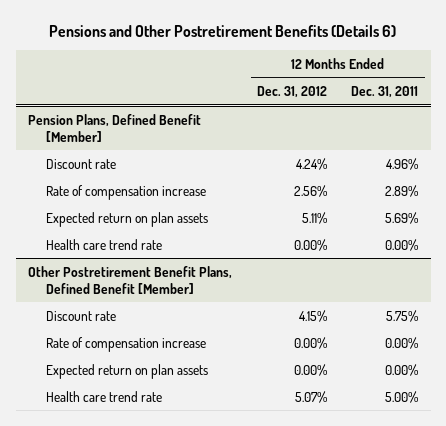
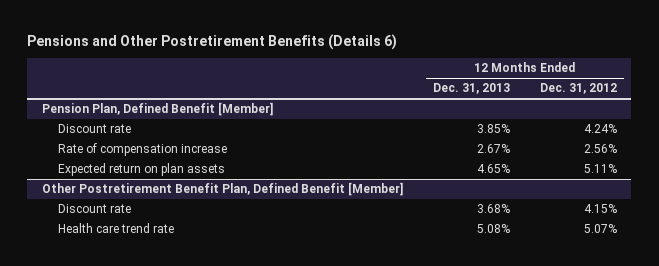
- | 12 Months Ended Dec. 31, 2012 | 12 Months Ended Dec. 31, 2011
+ | 12 Months Ended Dec. 31, 2013 | 12 Months Ended Dec. 31, 2012
- Pension Plans, Defined Benefit [Member]
+ Pension Plan, Defined Benefit [Member]
- Health care trend rate | 0.00% | 0.00%
- Other Postretirement Benefit Plans, Defined Benefit [Member]
+ Other Postretirement Benefit Plan, Defined Benefit [Member]
- Rate of compensation increase | 0.00% | 0.00%
- Expected return on plan assets | 0.00% | 0.00%

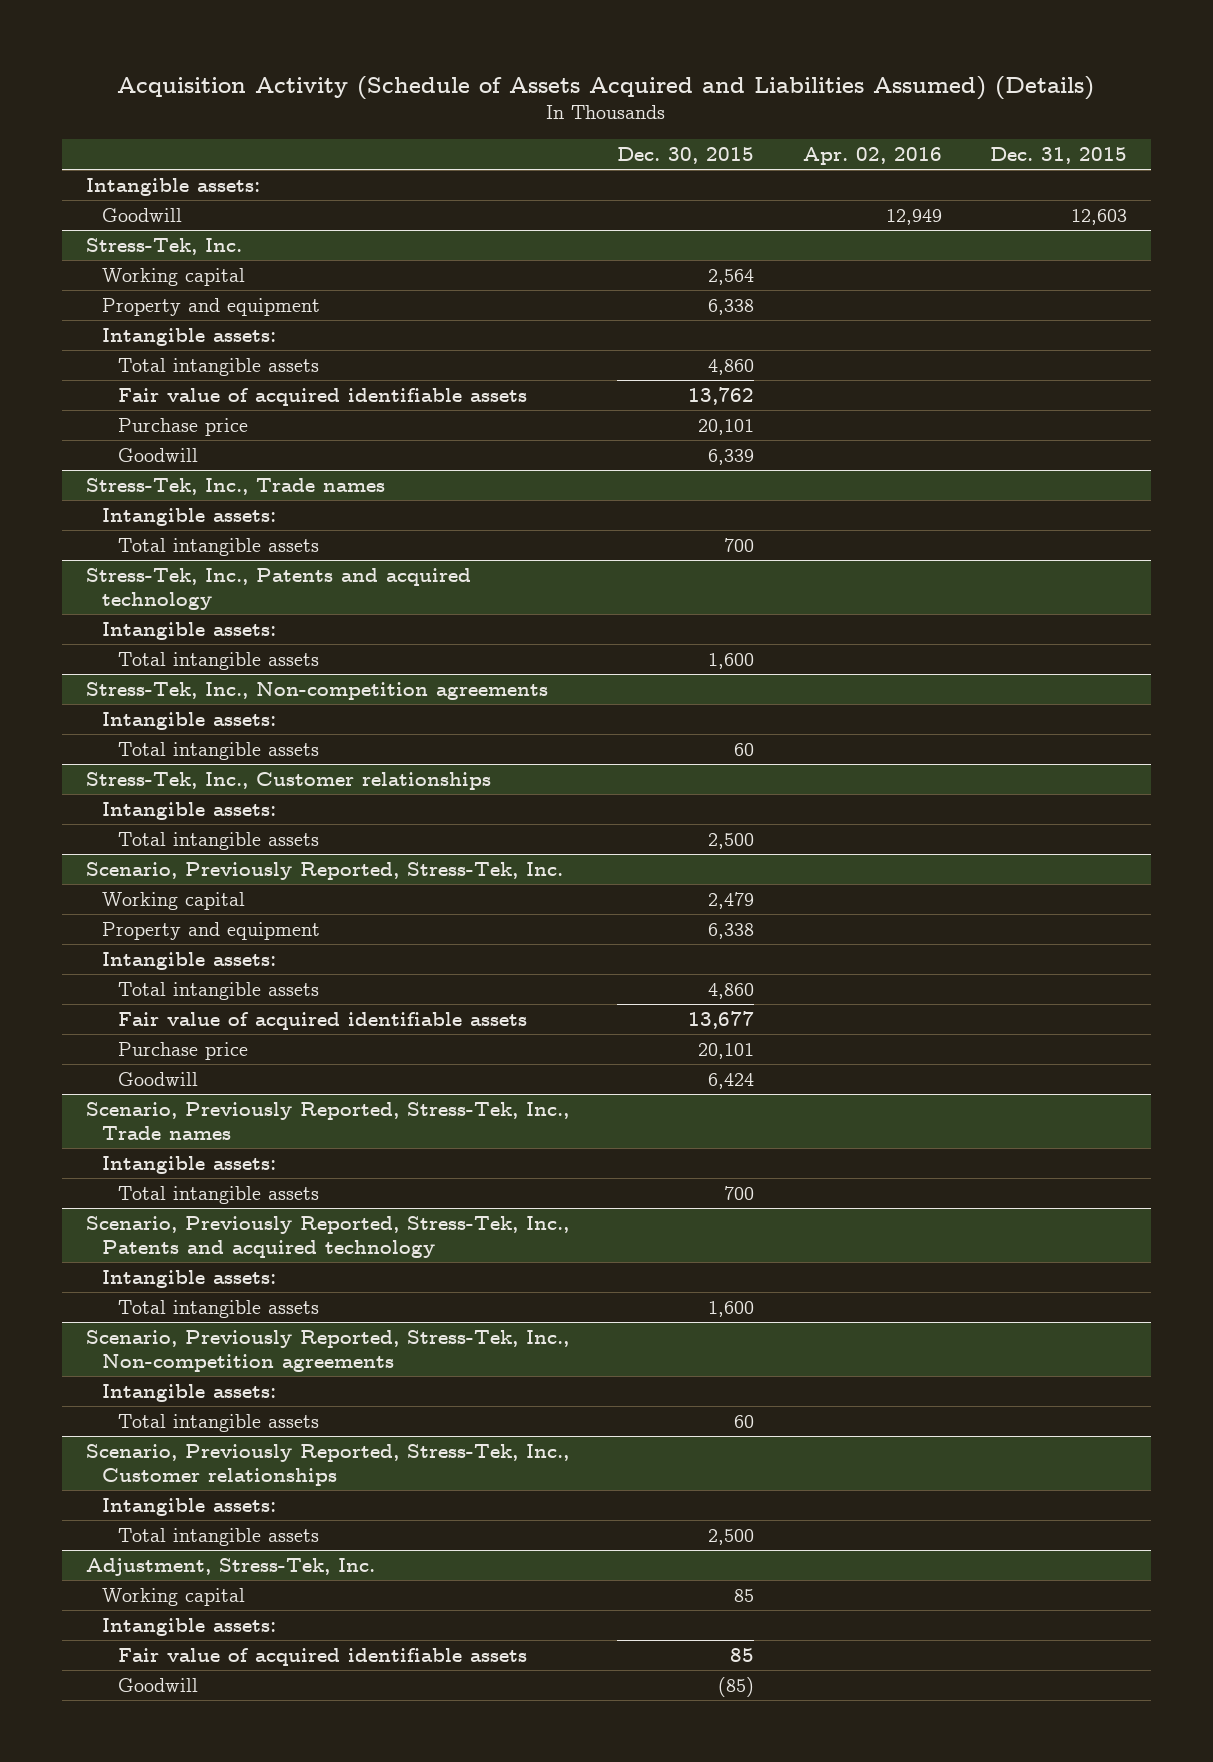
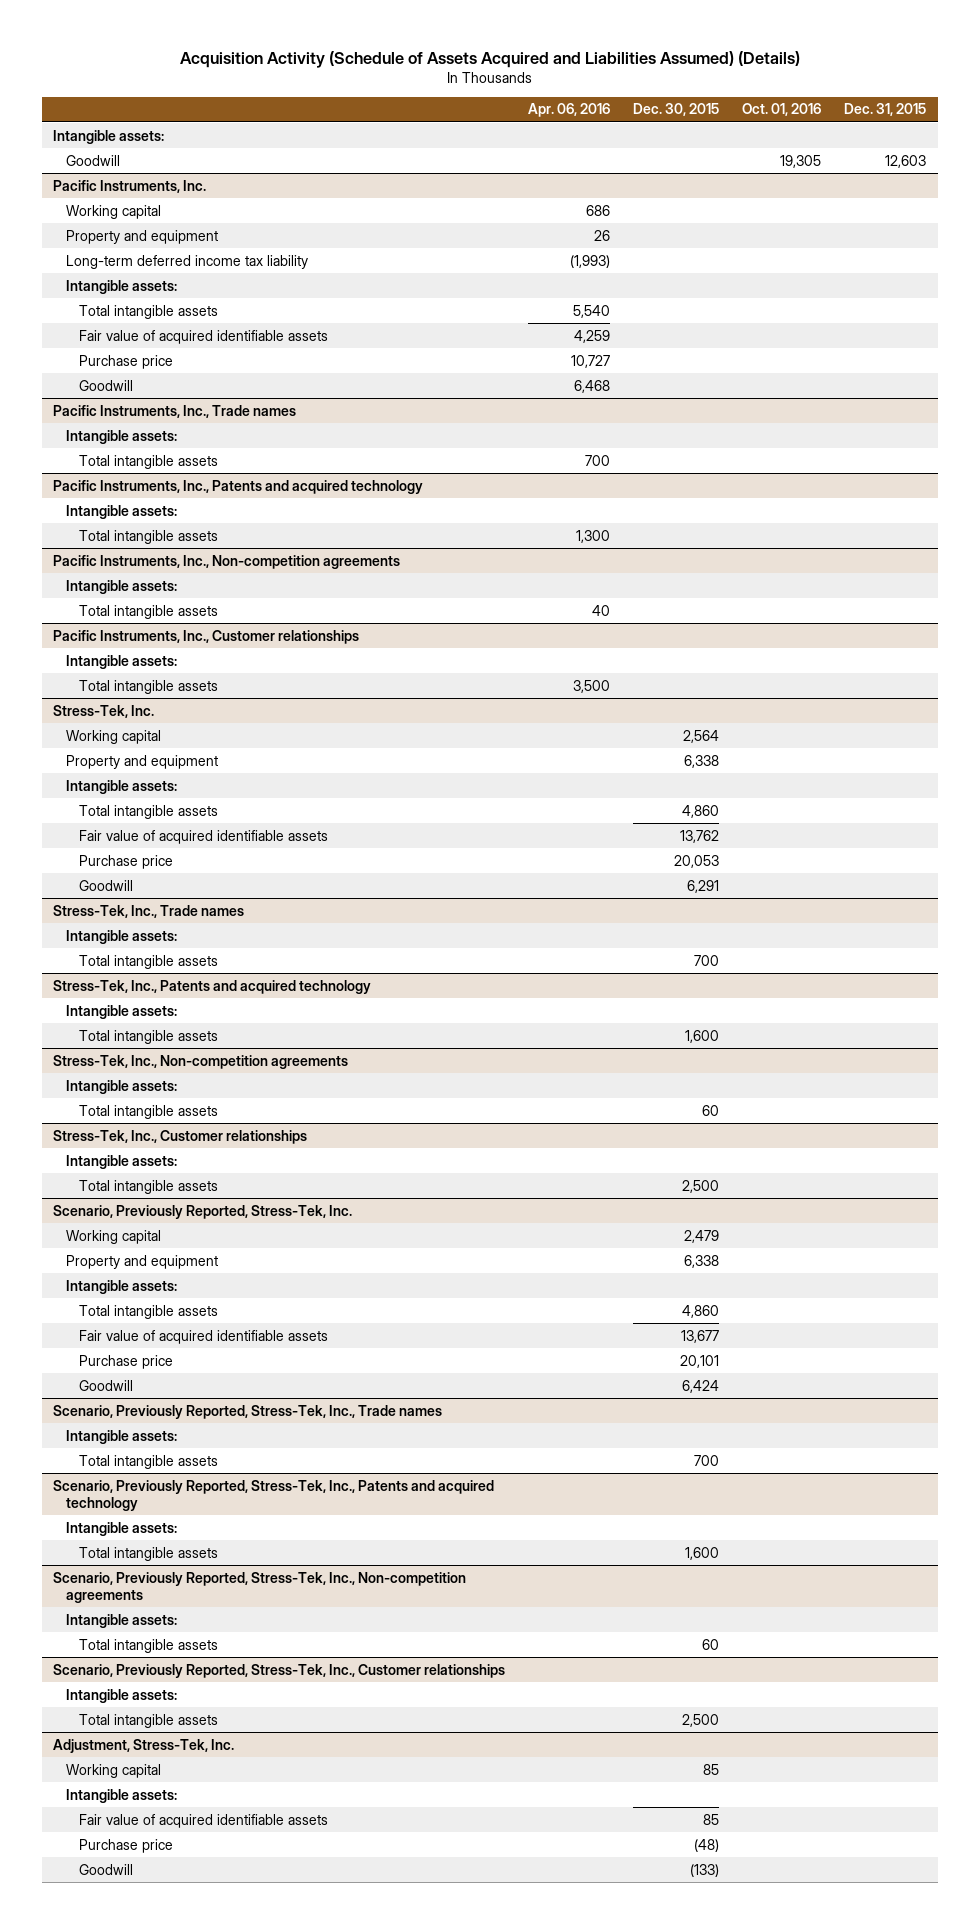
- | Dec. 30, 2015 | Apr. 02, 2016 | Dec. 31, 2015
+ | Apr. 06, 2016 | Dec. 30, 2015 | Oct. 01, 2016 | Dec. 31, 2015
+ Pacific Instruments, Inc.
+ Working capital | 686 | | |
+ Property and equipment | 26 | | |
+ Long-term deferred income tax liability | (1,993) | | |
+ Intangible assets:
+ Total intangible assets | 5,540 | | |
+ Fair value of acquired identifiable assets | 4,259 | | |
+ Purchase price | 10,727 | | |
+ Goodwill | 6,468 | | |
+ Pacific Instruments, Inc., Trade names
+ Intangible assets:
+ Total intangible assets | 700 | | |
+ Pacific Instruments, Inc., Patents and acquired technology
+ Intangible assets:
+ Total intangible assets | 1,300 | | |
+ Pacific Instruments, Inc., Non-competition agreements
+ Intangible assets:
+ Total intangible assets | 40 | | |
+ Pacific Instruments, Inc., Customer relationships
+ Intangible assets:
+ Total intangible assets | 3,500 | | |
@ Stress-Tek, Inc.
- Purchase price | 20,101 | |
- Goodwill | 6,339 | |
+ Purchase price | | 20,053 | |
+ Goodwill | | 6,291 | |
@ Adjustment, Stress-Tek, Inc.
- Goodwill | (85) | |
+ Purchase price | | (48) | |
+ Goodwill | | (133) | |

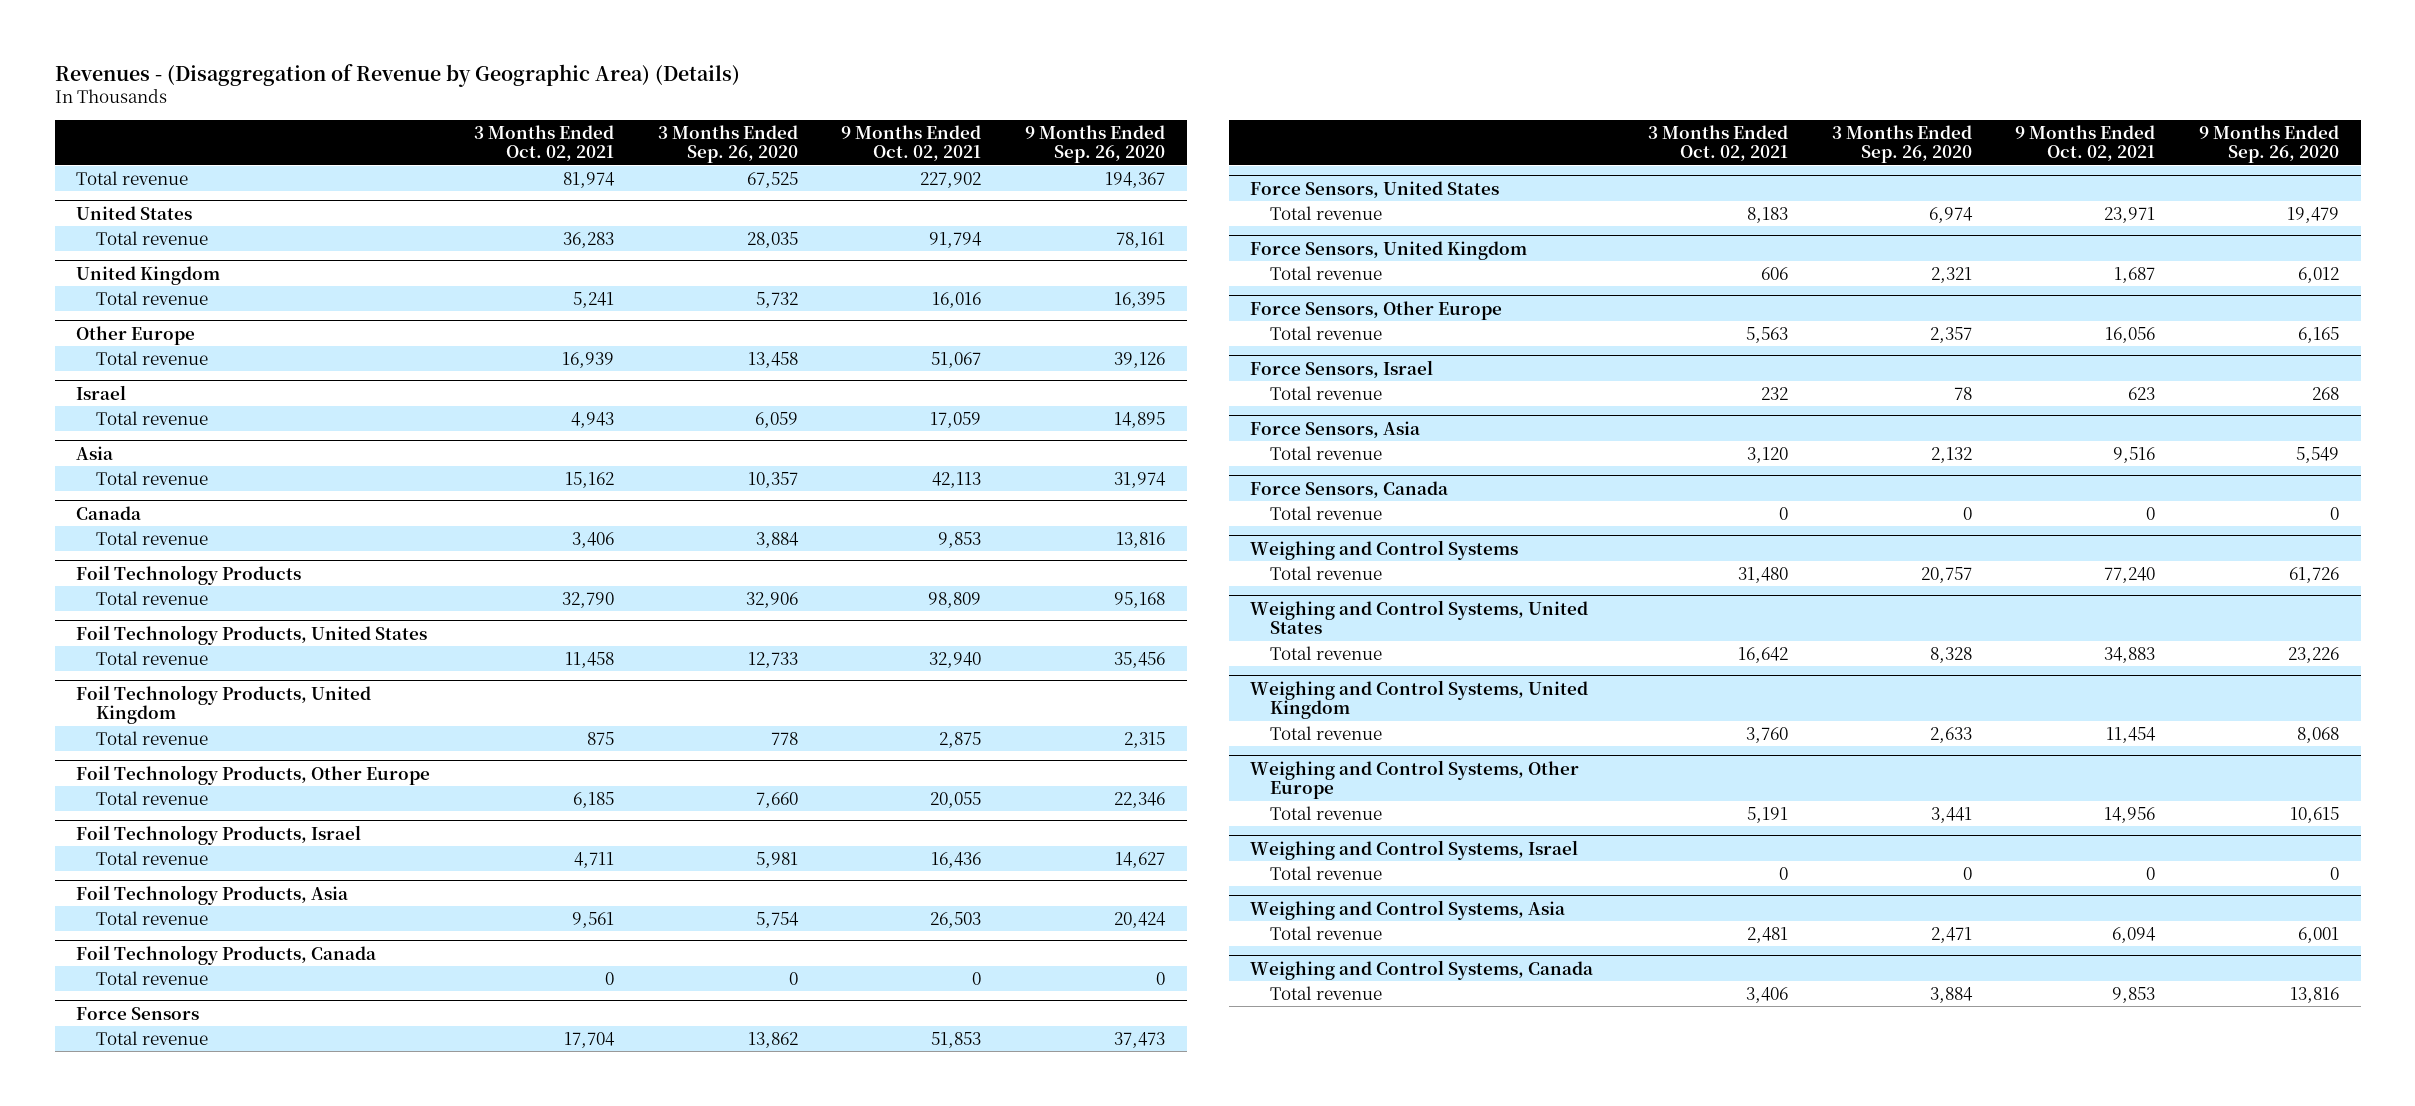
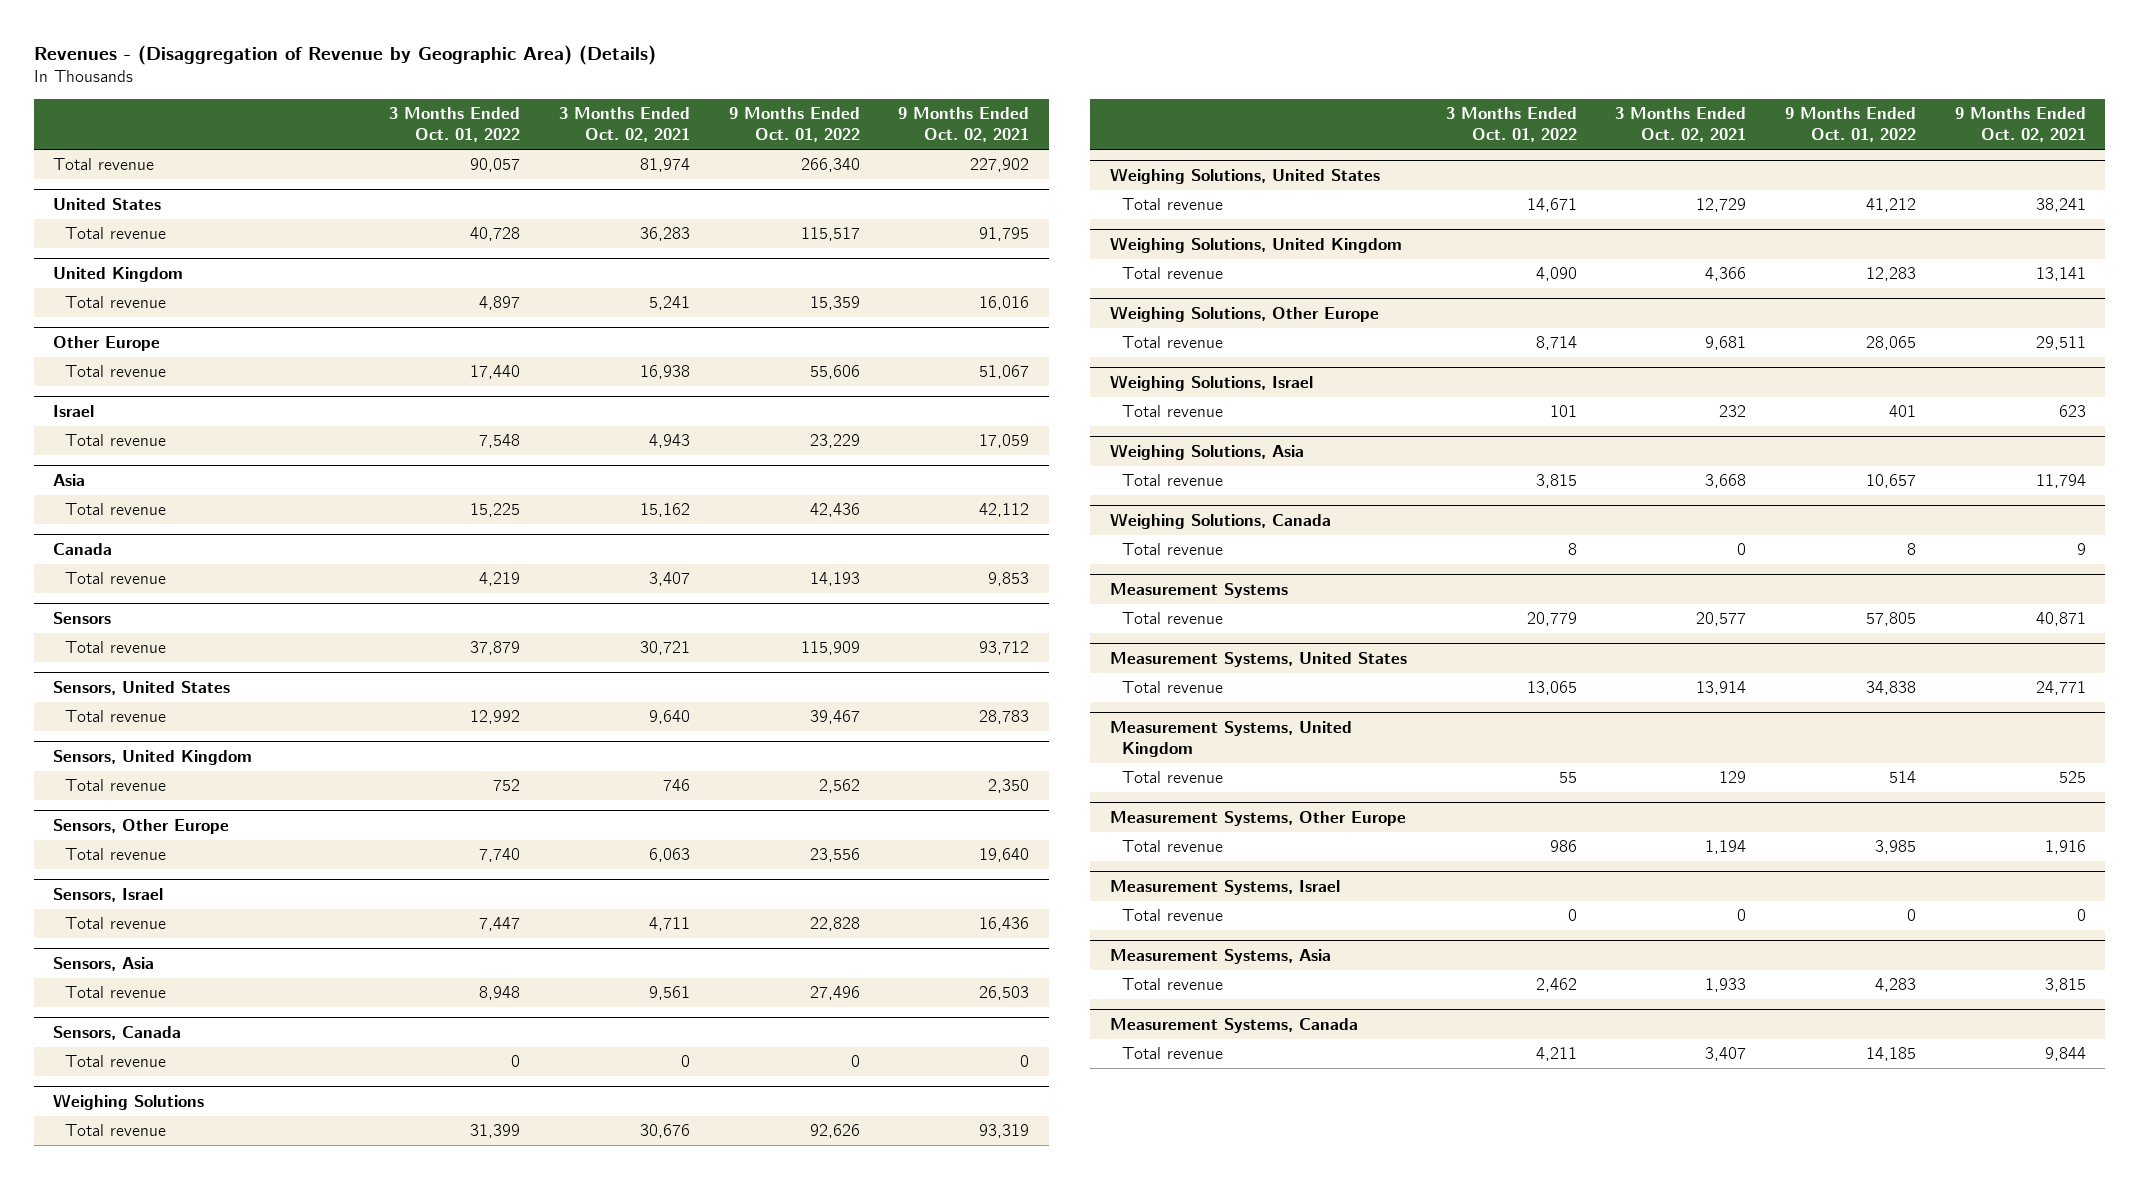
- | 3 Months Ended Oct. 02, 2021 | 3 Months Ended Sep. 26, 2020 | 9 Months Ended Oct. 02, 2021 | 9 Months Ended Sep. 26, 2020
+ | 3 Months Ended Oct. 01, 2022 | 3 Months Ended Oct. 02, 2021 | 9 Months Ended Oct. 01, 2022 | 9 Months Ended Oct. 02, 2021
@ United States
- Total revenue | 36,283 | 28,035 | 91,794 | 78,161
+ Total revenue | 40,728 | 36,283 | 115,517 | 91,795
@ Other Europe
- Total revenue | 16,939 | 13,458 | 51,067 | 39,126
+ Total revenue | 17,440 | 16,938 | 55,606 | 51,067
@ Asia
- Total revenue | 15,162 | 10,357 | 42,113 | 31,974
+ Total revenue | 15,225 | 15,162 | 42,436 | 42,112
@ Canada
- Total revenue | 3,406 | 3,884 | 9,853 | 13,816
- Foil Technology Products
- Total revenue | 32,790 | 32,906 | 98,809 | 95,168
- Foil Technology Products, United States
- Total revenue | 11,458 | 12,733 | 32,940 | 35,456
- Foil Technology Products, United Kingdom
- Total revenue | 875 | 778 | 2,875 | 2,315
- Foil Technology Products, Other Europe
- Total revenue | 6,185 | 7,660 | 20,055 | 22,346
- Foil Technology Products, Israel
@ Canada
+ Total revenue | 4,219 | 3,407 | 14,193 | 9,853
+ Sensors
+ Total revenue | 37,879 | 30,721 | 115,909 | 93,712
+ Sensors, United States
+ Total revenue | 12,992 | 9,640 | 39,467 | 28,783
+ Sensors, United Kingdom
+ Total revenue | 752 | 746 | 2,562 | 2,350
+ Sensors, Other Europe
+ Total revenue | 7,740 | 6,063 | 23,556 | 19,640
+ Sensors, Israel
- Foil Technology Products, Asia
+ Sensors, Asia
- Foil Technology Products, Canada
+ Sensors, Canada
- Force Sensors
- Total revenue | 17,704 | 13,862 | 51,853 | 37,473
- Force Sensors, United States
- Total revenue | 8,183 | 6,974 | 23,971 | 19,479
- Force Sensors, United Kingdom
- Total revenue | 606 | 2,321 | 1,687 | 6,012
- Force Sensors, Other Europe
- Total revenue | 5,563 | 2,357 | 16,056 | 6,165
- Force Sensors, Israel
+ Weighing Solutions
+ Total revenue | 31,399 | 30,676 | 92,626 | 93,319
+ Weighing Solutions, United States
+ Total revenue | 14,671 | 12,729 | 41,212 | 38,241
+ Weighing Solutions, United Kingdom
+ Total revenue | 4,090 | 4,366 | 12,283 | 13,141
+ Weighing Solutions, Other Europe
+ Total revenue | 8,714 | 9,681 | 28,065 | 29,511
+ Weighing Solutions, Israel
- Force Sensors, Asia
- Total revenue | 3,120 | 2,132 | 9,516 | 5,549
- Force Sensors, Canada
- Total revenue | 0 | 0 | 0 | 0
- Weighing and Control Systems
- Total revenue | 31,480 | 20,757 | 77,240 | 61,726
- Weighing and Control Systems, United States
- Total revenue | 16,642 | 8,328 | 34,883 | 23,226
- Weighing and Control Systems, United Kingdom
- Total revenue | 3,760 | 2,633 | 11,454 | 8,068
- Weighing and Control Systems, Other Europe
- Total revenue | 5,191 | 3,441 | 14,956 | 10,615
- Weighing and Control Systems, Israel
+ Weighing Solutions, Asia
+ Total revenue | 3,815 | 3,668 | 10,657 | 11,794
+ Weighing Solutions, Canada
+ Total revenue | 8 | 0 | 8 | 9
+ Measurement Systems
+ Total revenue | 20,779 | 20,577 | 57,805 | 40,871
+ Measurement Systems, United States
+ Total revenue | 13,065 | 13,914 | 34,838 | 24,771
+ Measurement Systems, United Kingdom
+ Total revenue | 55 | 129 | 514 | 525
+ Measurement Systems, Other Europe
+ Total revenue | 986 | 1,194 | 3,985 | 1,916
+ Measurement Systems, Israel
- Weighing and Control Systems, Asia
- Total revenue | 2,481 | 2,471 | 6,094 | 6,001
- Weighing and Control Systems, Canada
- Total revenue | 3,406 | 3,884 | 9,853 | 13,816
+ Measurement Systems, Asia
+ Total revenue | 2,462 | 1,933 | 4,283 | 3,815
+ Measurement Systems, Canada
+ Total revenue | 4,211 | 3,407 | 14,185 | 9,844

